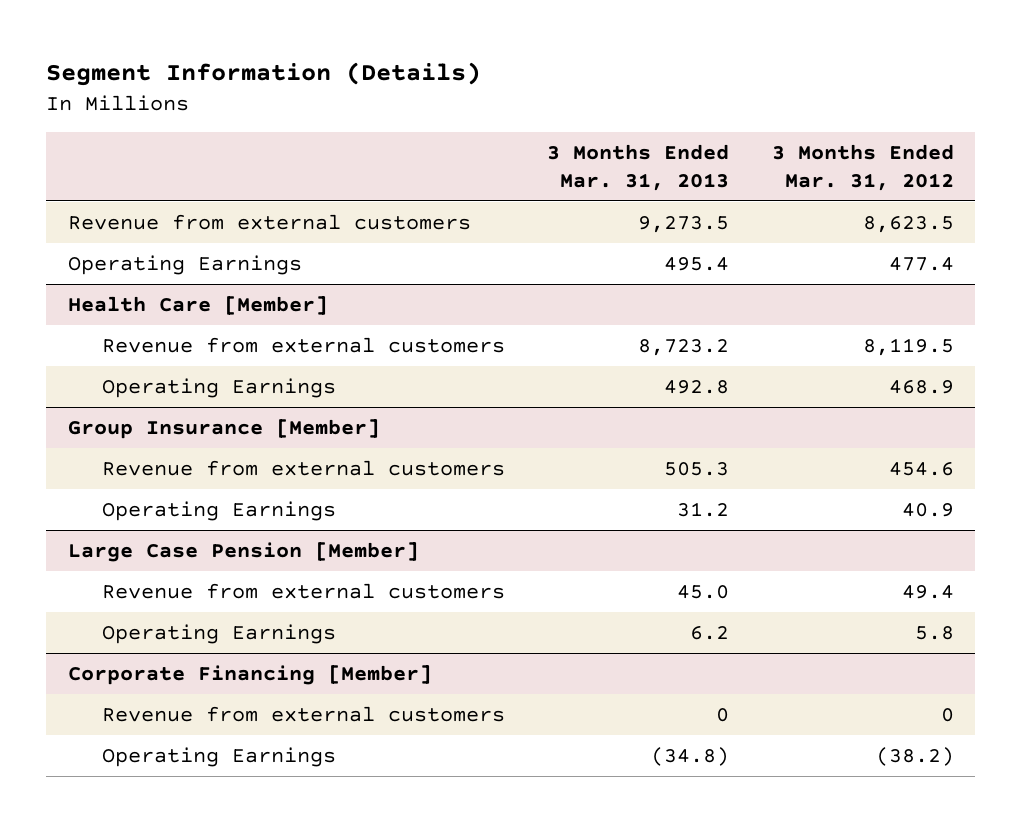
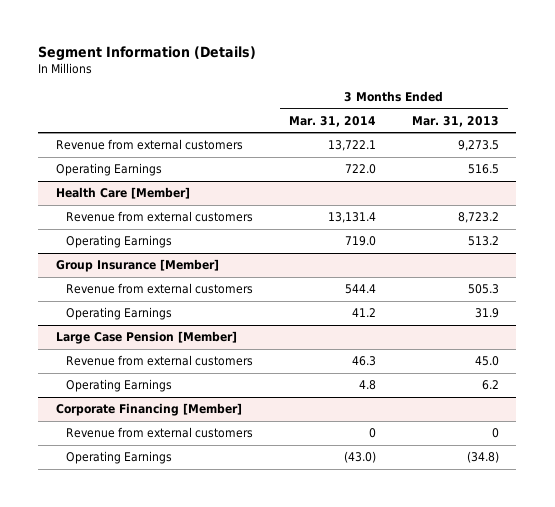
- | 3 Months Ended Mar. 31, 2013 | 3 Months Ended Mar. 31, 2012
+ | 3 Months Ended Mar. 31, 2014 | 3 Months Ended Mar. 31, 2013
- Operating Earnings | 495.4 | 477.4
+ Operating Earnings | 722.0 | 516.5
@ Health Care [Member]
- Operating Earnings | 492.8 | 468.9
+ Operating Earnings | 719.0 | 513.2
@ Group Insurance [Member]
- Operating Earnings | 31.2 | 40.9
+ Operating Earnings | 41.2 | 31.9

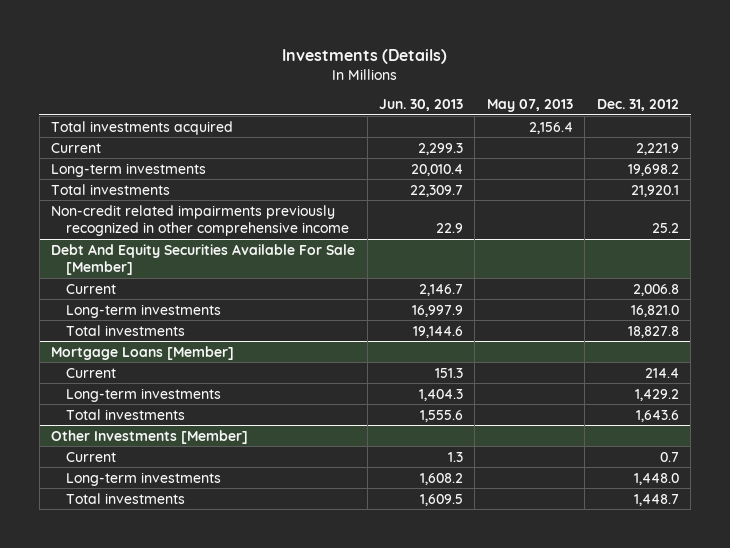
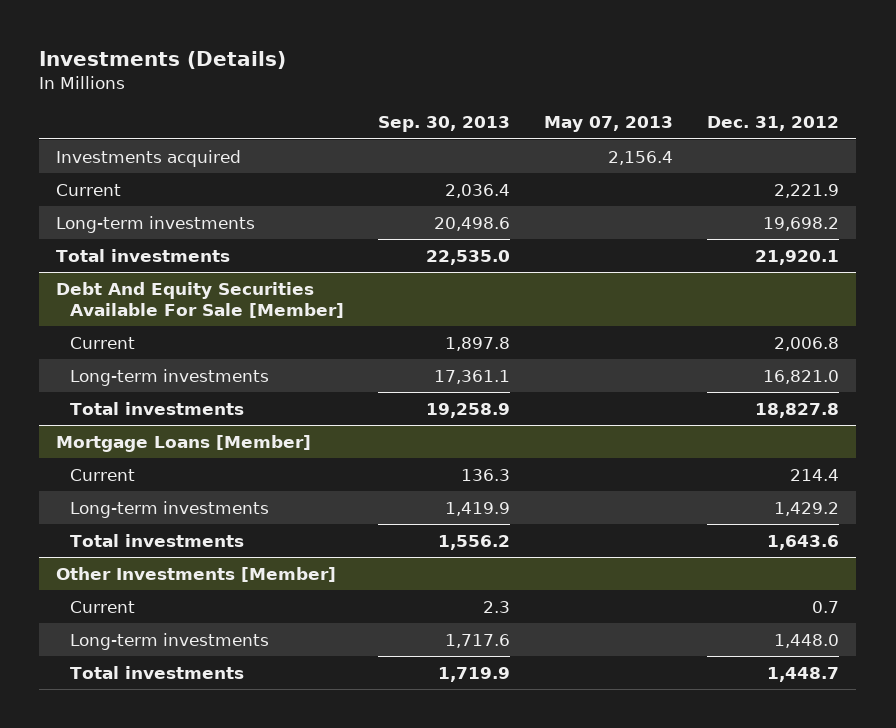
- | Jun. 30, 2013 | May 07, 2013 | Dec. 31, 2012
+ | Sep. 30, 2013 | May 07, 2013 | Dec. 31, 2012
- Total investments acquired | | 2,156.4 |
+ Investments acquired | | 2,156.4 |
- Non-credit related impairments previously recognized in other comprehensive income | 22.9 | | 25.2

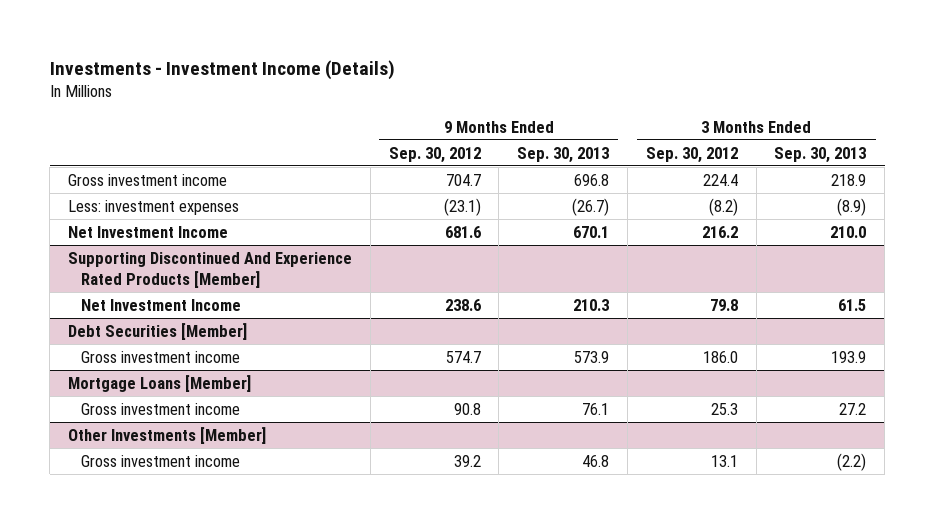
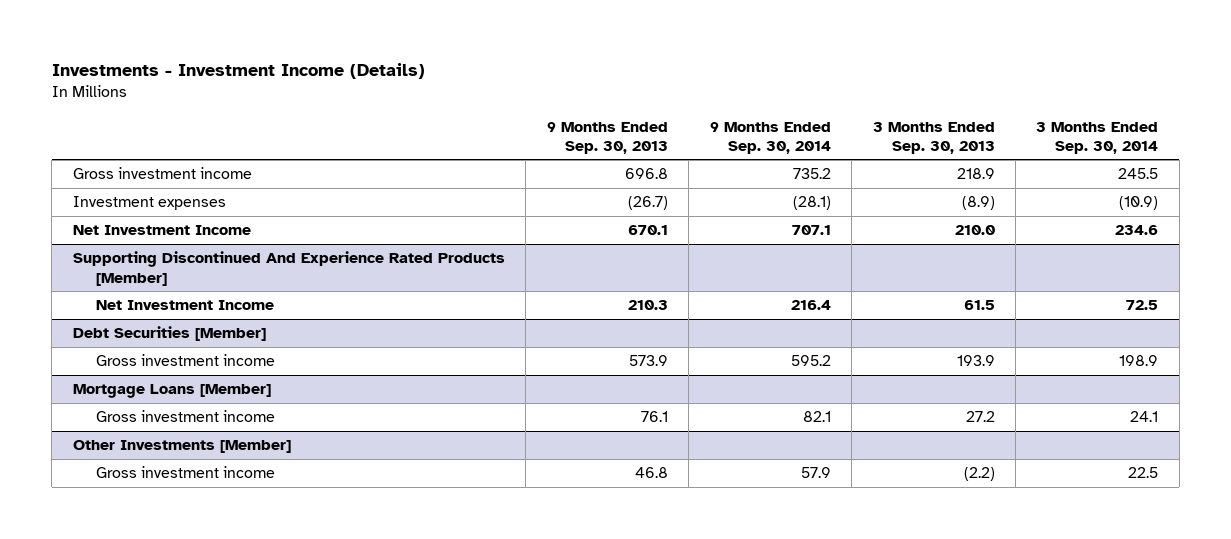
- | 9 Months Ended Sep. 30, 2012 | 9 Months Ended Sep. 30, 2013 | 3 Months Ended Sep. 30, 2012 | 3 Months Ended Sep. 30, 2013
+ | 9 Months Ended Sep. 30, 2013 | 9 Months Ended Sep. 30, 2014 | 3 Months Ended Sep. 30, 2013 | 3 Months Ended Sep. 30, 2014
- Less: investment expenses | (23.1) | (26.7) | (8.2) | (8.9)
+ Investment expenses | (26.7) | (28.1) | (8.9) | (10.9)

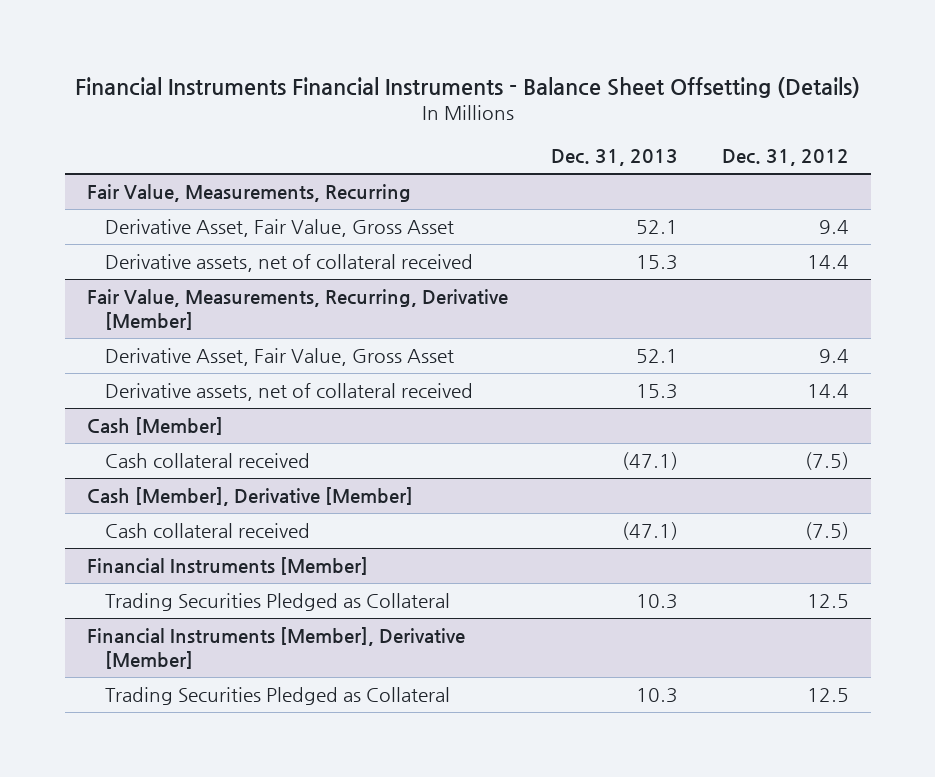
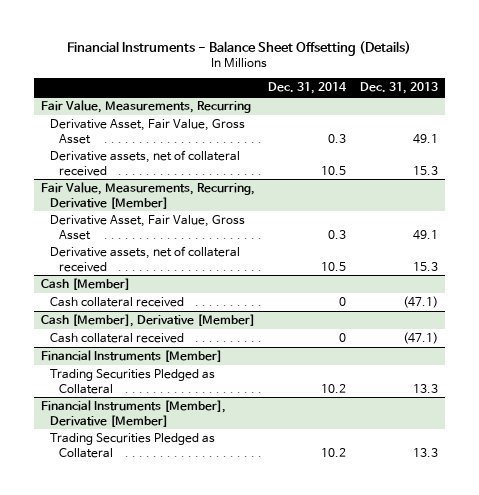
- Financial Instruments Financial Instruments - Balance Sheet Offsetting (Details)
+ Financial Instruments - Balance Sheet Offsetting (Details)
- | Dec. 31, 2013 | Dec. 31, 2012
+ | Dec. 31, 2014 | Dec. 31, 2013
@ Fair Value, Measurements, Recurring
- Derivative Asset, Fair Value, Gross Asset | 52.1 | 9.4
+ Derivative Asset, Fair Value, Gross Asset | 0.3 | 49.1
@ Fair Value, Measurements, Recurring, Derivative [Member]
- Derivative Asset, Fair Value, Gross Asset | 52.1 | 9.4
+ Derivative Asset, Fair Value, Gross Asset | 0.3 | 49.1
@ Financial Instruments [Member]
- Trading Securities Pledged as Collateral | 10.3 | 12.5
+ Trading Securities Pledged as Collateral | 10.2 | 13.3
@ Financial Instruments [Member], Derivative [Member]
- Trading Securities Pledged as Collateral | 10.3 | 12.5
+ Trading Securities Pledged as Collateral | 10.2 | 13.3

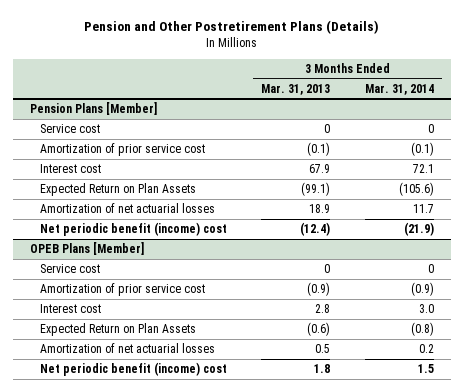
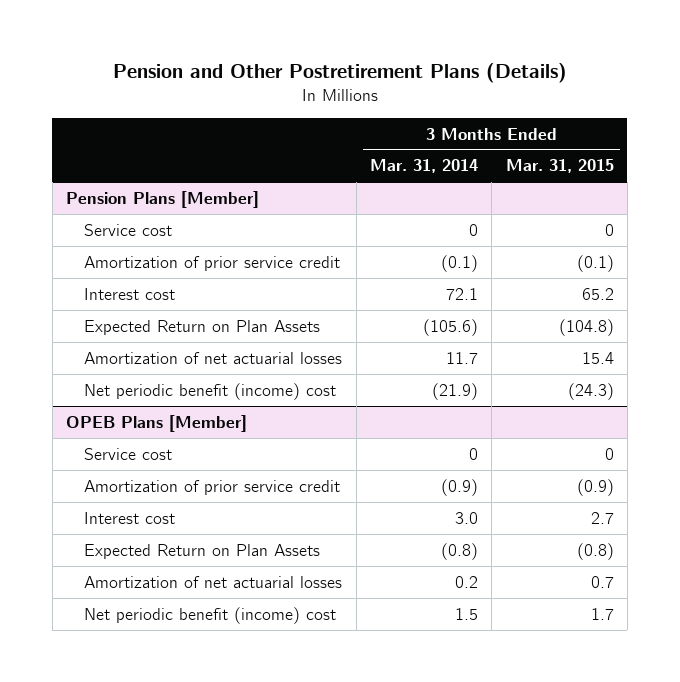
- | 3 Months Ended Mar. 31, 2013 | 3 Months Ended Mar. 31, 2014
+ | 3 Months Ended Mar. 31, 2014 | 3 Months Ended Mar. 31, 2015
@ Pension Plans [Member]
- Amortization of prior service cost | (0.1) | (0.1)
+ Amortization of prior service credit | (0.1) | (0.1)
@ OPEB Plans [Member]
- Amortization of prior service cost | (0.9) | (0.9)
+ Amortization of prior service credit | (0.9) | (0.9)

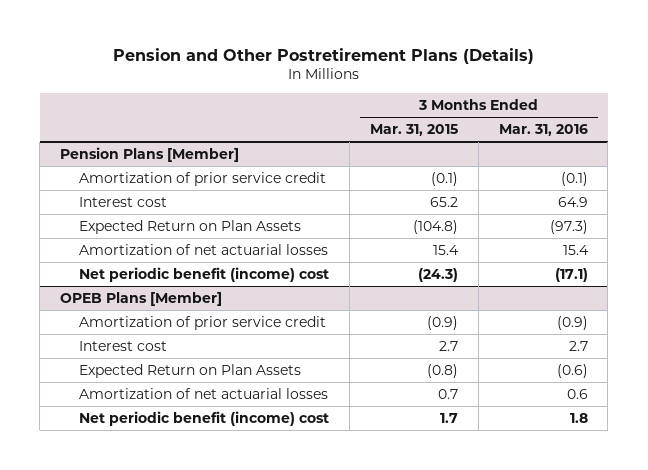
- | 3 Months Ended Mar. 31, 2014 | 3 Months Ended Mar. 31, 2015
+ | 3 Months Ended Mar. 31, 2015 | 3 Months Ended Mar. 31, 2016
@ Pension Plans [Member]
- Service cost | 0 | 0
@ OPEB Plans [Member]
- Service cost | 0 | 0

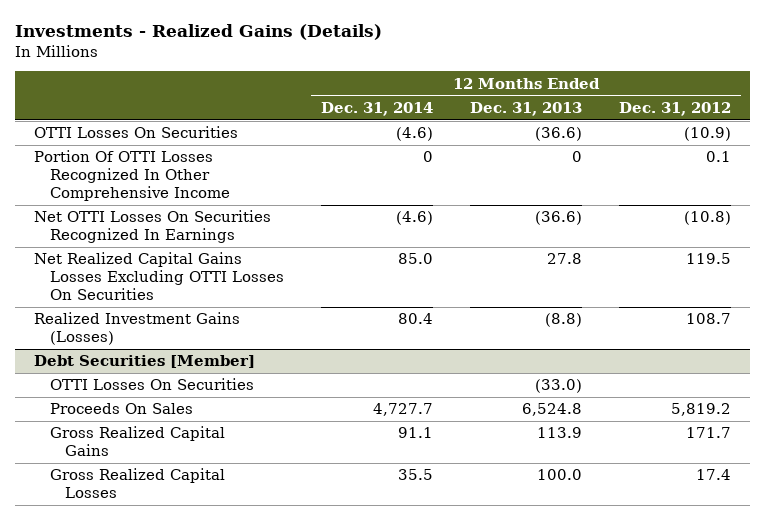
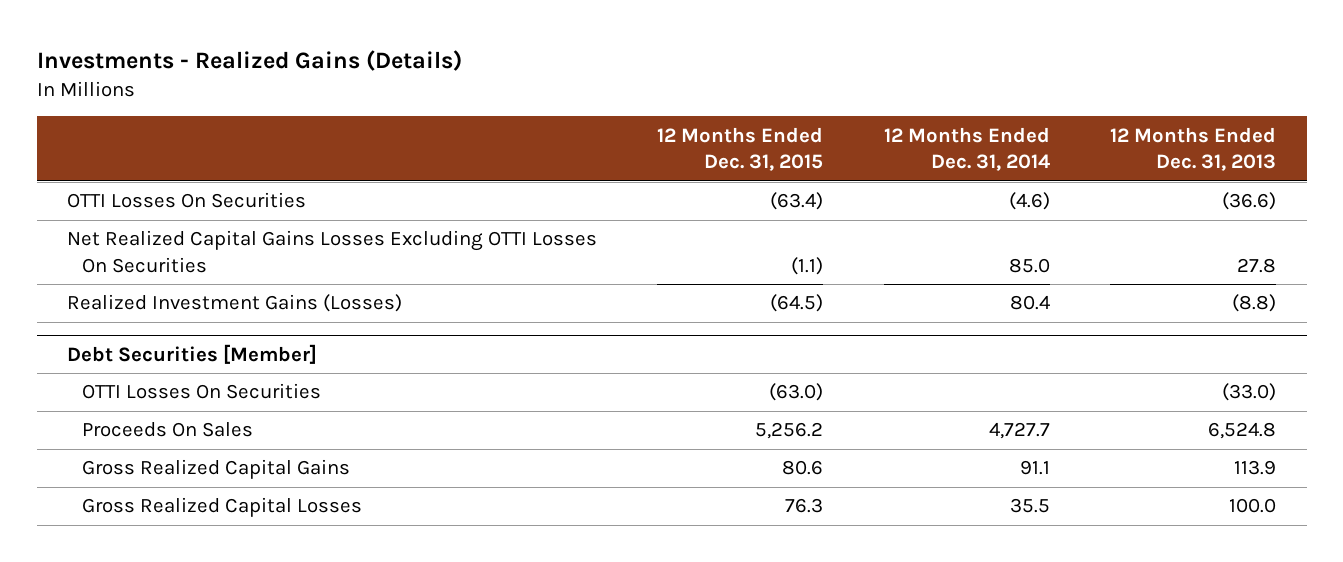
- | 12 Months Ended Dec. 31, 2014 | 12 Months Ended Dec. 31, 2013 | 12 Months Ended Dec. 31, 2012
+ | 12 Months Ended Dec. 31, 2015 | 12 Months Ended Dec. 31, 2014 | 12 Months Ended Dec. 31, 2013
- Portion Of OTTI Losses Recognized In Other Comprehensive Income | 0 | 0 | 0.1
- Net OTTI Losses On Securities Recognized In Earnings | (4.6) | (36.6) | (10.8)

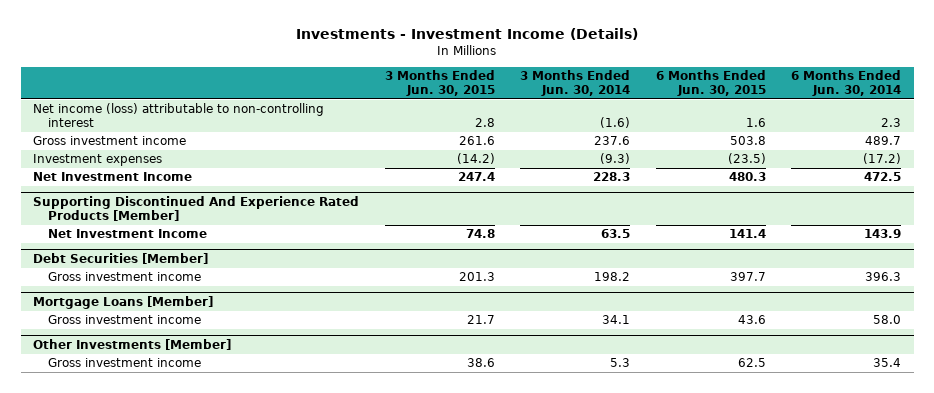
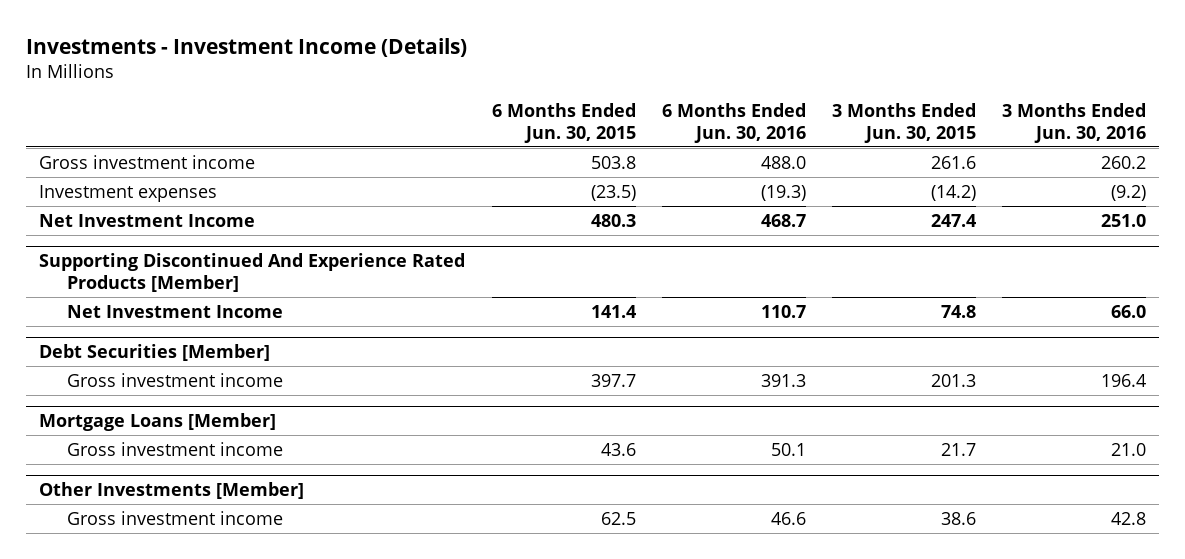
- | 3 Months Ended Jun. 30, 2015 | 3 Months Ended Jun. 30, 2014 | 6 Months Ended Jun. 30, 2015 | 6 Months Ended Jun. 30, 2014
+ | 6 Months Ended Jun. 30, 2015 | 6 Months Ended Jun. 30, 2016 | 3 Months Ended Jun. 30, 2015 | 3 Months Ended Jun. 30, 2016
- Net income (loss) attributable to non-controlling interest | 2.8 | (1.6) | 1.6 | 2.3

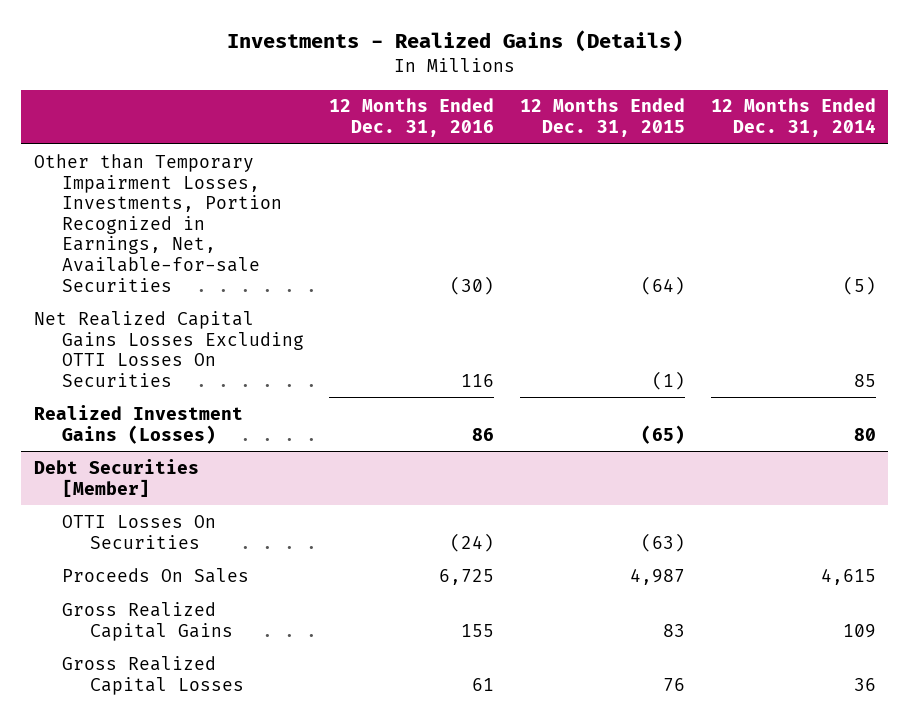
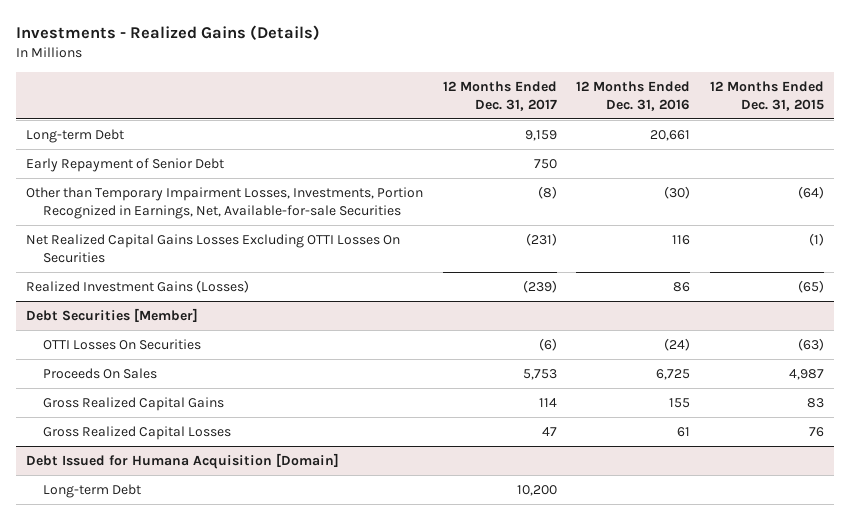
- | 12 Months Ended Dec. 31, 2016 | 12 Months Ended Dec. 31, 2015 | 12 Months Ended Dec. 31, 2014
+ | 12 Months Ended Dec. 31, 2017 | 12 Months Ended Dec. 31, 2016 | 12 Months Ended Dec. 31, 2015
+ Long-term Debt | 9,159 | 20,661 |
+ Early Repayment of Senior Debt | 750 | |
+ Debt Issued for Humana Acquisition [Domain]
+ Long-term Debt | 10,200 | |

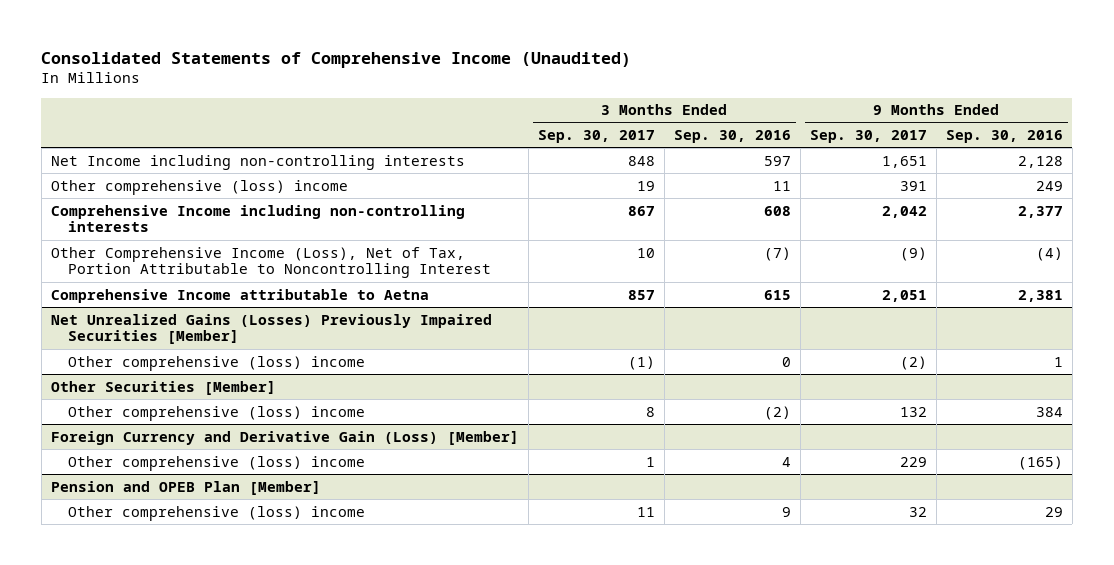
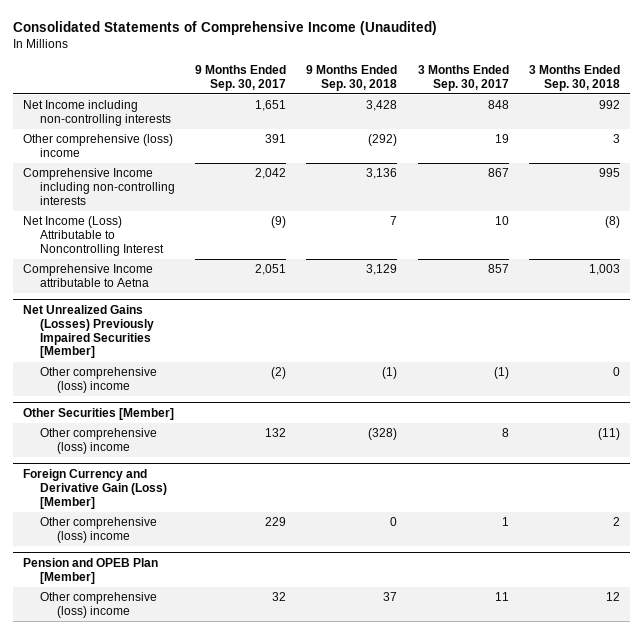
- | 3 Months Ended Sep. 30, 2017 | 3 Months Ended Sep. 30, 2016 | 9 Months Ended Sep. 30, 2017 | 9 Months Ended Sep. 30, 2016
+ | 9 Months Ended Sep. 30, 2017 | 9 Months Ended Sep. 30, 2018 | 3 Months Ended Sep. 30, 2017 | 3 Months Ended Sep. 30, 2018
- Other Comprehensive Income (Loss), Net of Tax, Portion Attributable to Noncontrolling Interest | 10 | (7) | (9) | (4)
+ Net Income (Loss) Attributable to Noncontrolling Interest | (9) | 7 | 10 | (8)

